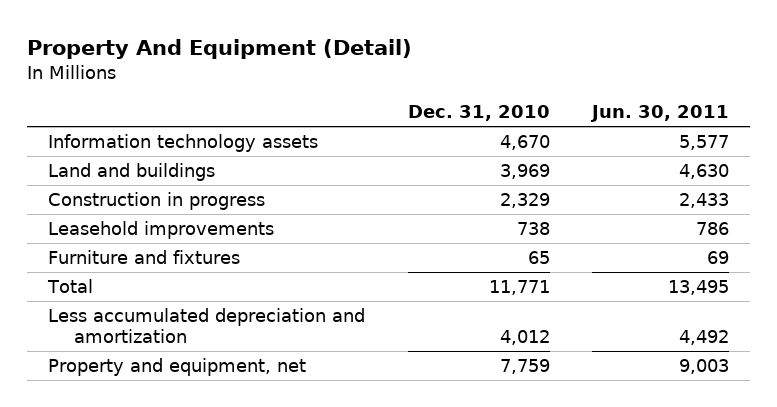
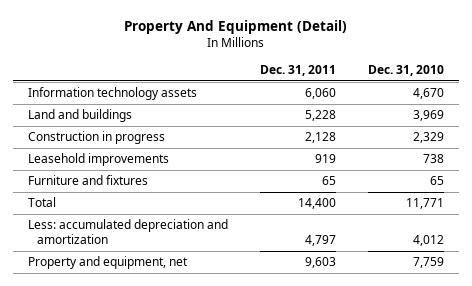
- | Dec. 31, 2010 | Jun. 30, 2011
+ | Dec. 31, 2011 | Dec. 31, 2010
- Less accumulated depreciation and amortization | 4,012 | 4,492
+ Less: accumulated depreciation and amortization | 4,797 | 4,012

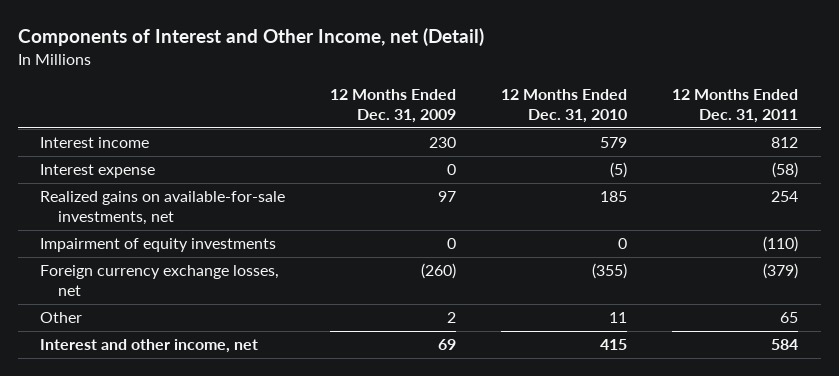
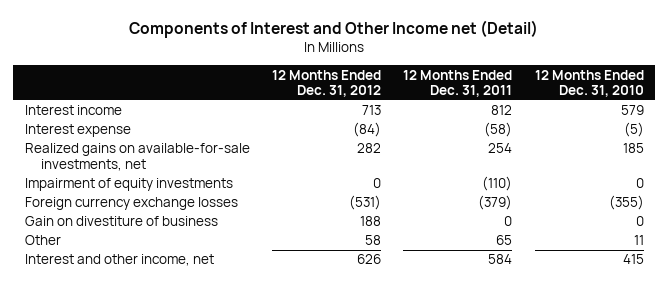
- Components of Interest and Other Income, net (Detail)
+ Components of Interest and Other Income net (Detail)
- | 12 Months Ended Dec. 31, 2009 | 12 Months Ended Dec. 31, 2010 | 12 Months Ended Dec. 31, 2011
+ | 12 Months Ended Dec. 31, 2012 | 12 Months Ended Dec. 31, 2011 | 12 Months Ended Dec. 31, 2010
- Foreign currency exchange losses, net | (260) | (355) | (379)
+ Foreign currency exchange losses | (531) | (379) | (355)
+ Gain on divestiture of business | 188 | 0 | 0

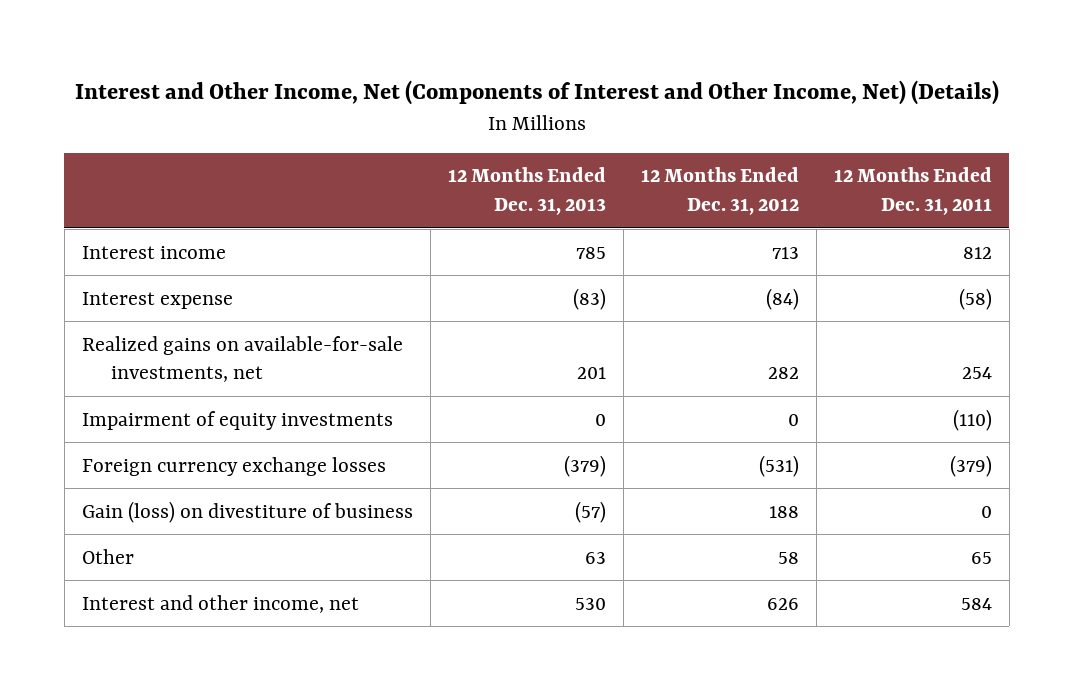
- Components of Interest and Other Income net (Detail)
+ Interest and Other Income, Net (Components of Interest and Other Income, Net) (Details)
- | 12 Months Ended Dec. 31, 2012 | 12 Months Ended Dec. 31, 2011 | 12 Months Ended Dec. 31, 2010
+ | 12 Months Ended Dec. 31, 2013 | 12 Months Ended Dec. 31, 2012 | 12 Months Ended Dec. 31, 2011
- Gain on divestiture of business | 188 | 0 | 0
+ Gain (loss) on divestiture of business | (57) | 188 | 0

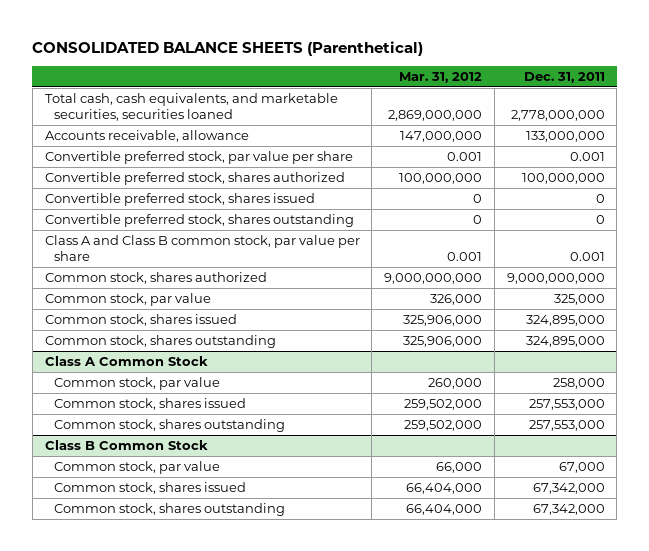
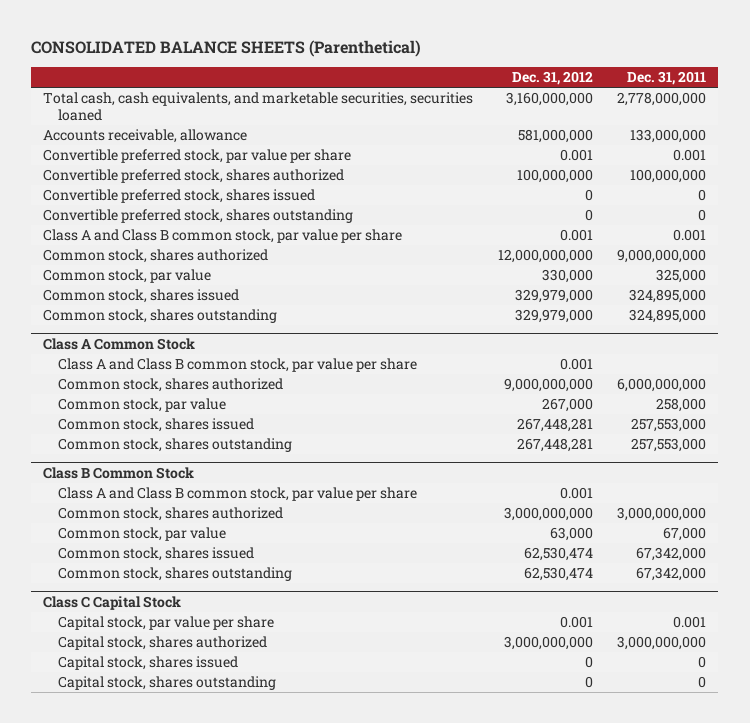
- | Mar. 31, 2012 | Dec. 31, 2011
+ | Dec. 31, 2012 | Dec. 31, 2011
@ Class A Common Stock
+ Class A and Class B common stock, par value per share | 0.001 |
+ Common stock, shares authorized | 9,000,000,000 | 6,000,000,000
@ Class B Common Stock
+ Class A and Class B common stock, par value per share | 0.001 |
+ Common stock, shares authorized | 3,000,000,000 | 3,000,000,000
+ Class C Capital Stock
+ Capital stock, par value per share | 0.001 | 0.001
+ Capital stock, shares authorized | 3,000,000,000 | 3,000,000,000
+ Capital stock, shares issued | 0 | 0
+ Capital stock, shares outstanding | 0 | 0

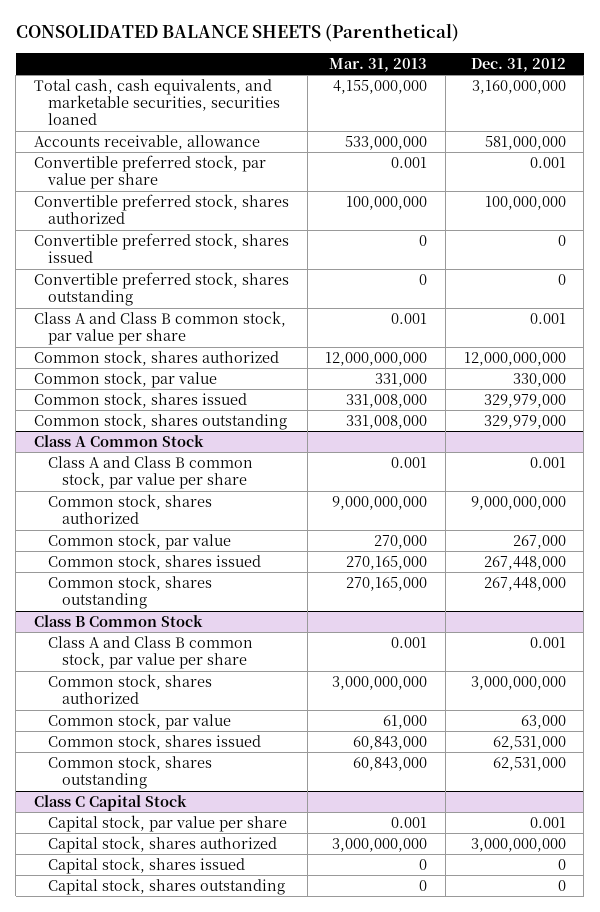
- | Dec. 31, 2012 | Dec. 31, 2011
+ | Mar. 31, 2013 | Dec. 31, 2012
@ Class A Common Stock
- Common stock, shares issued | 267,448,281 | 257,553,000
- Common stock, shares outstanding | 267,448,281 | 257,553,000
+ Common stock, shares issued | 270,165,000 | 267,448,000
+ Common stock, shares outstanding | 270,165,000 | 267,448,000
@ Class B Common Stock
- Common stock, shares issued | 62,530,474 | 67,342,000
- Common stock, shares outstanding | 62,530,474 | 67,342,000
+ Common stock, shares issued | 60,843,000 | 62,531,000
+ Common stock, shares outstanding | 60,843,000 | 62,531,000

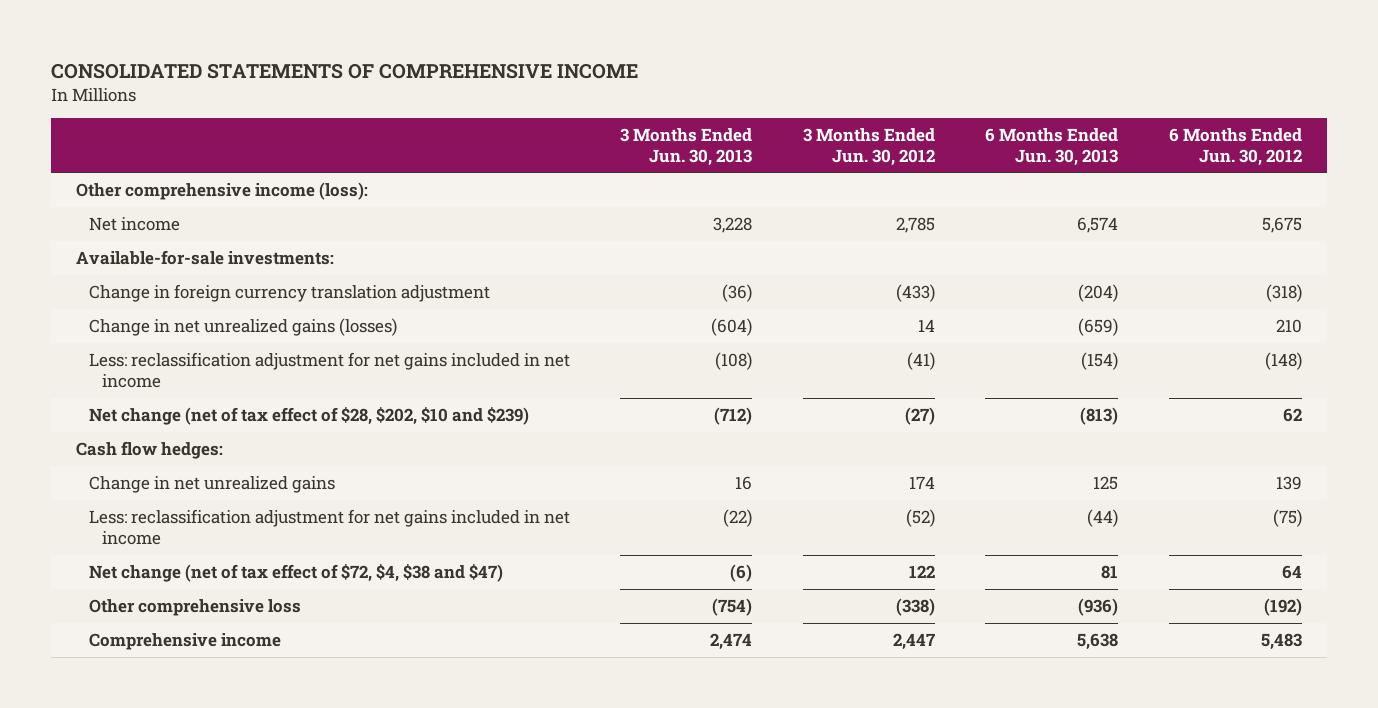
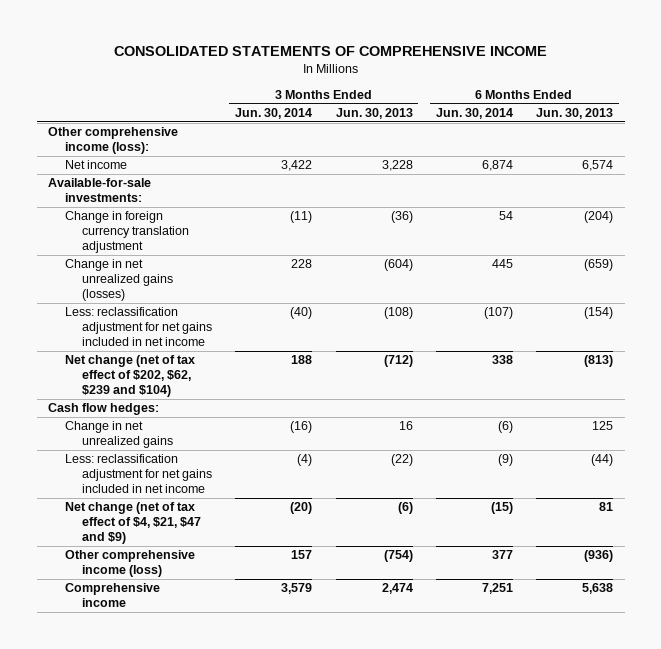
- | 3 Months Ended Jun. 30, 2013 | 3 Months Ended Jun. 30, 2012 | 6 Months Ended Jun. 30, 2013 | 6 Months Ended Jun. 30, 2012
+ | 3 Months Ended Jun. 30, 2014 | 3 Months Ended Jun. 30, 2013 | 6 Months Ended Jun. 30, 2014 | 6 Months Ended Jun. 30, 2013
- Net change (net of tax effect of $28, $202, $10 and $239) | (712) | (27) | (813) | 62
+ Net change (net of tax effect of $202, $62, $239 and $104) | 188 | (712) | 338 | (813)
- Net change (net of tax effect of $72, $4, $38 and $47) | (6) | 122 | 81 | 64
- Other comprehensive loss | (754) | (338) | (936) | (192)
+ Net change (net of tax effect of $4, $21, $47 and $9) | (20) | (6) | (15) | 81
+ Other comprehensive income (loss) | 157 | (754) | 377 | (936)

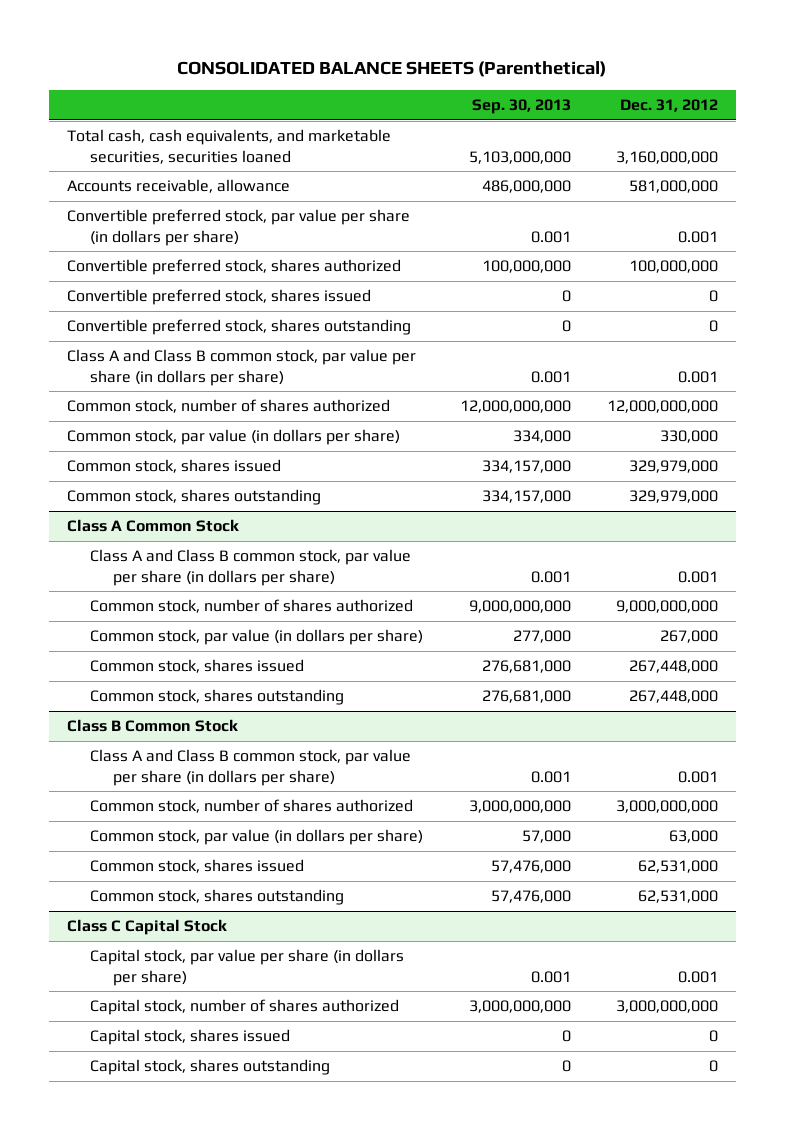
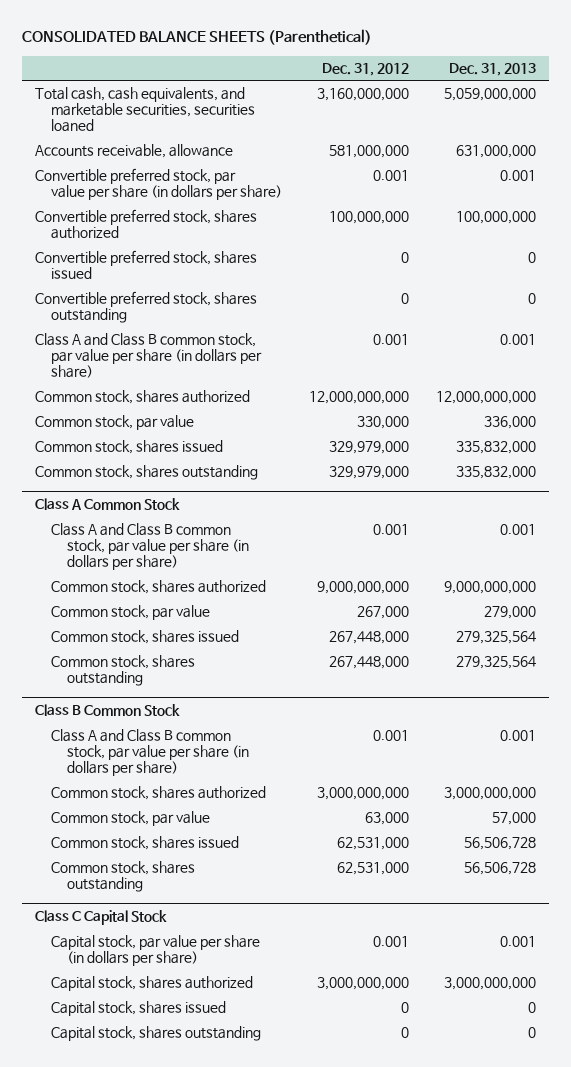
- | Sep. 30, 2013 | Dec. 31, 2012
+ | Dec. 31, 2012 | Dec. 31, 2013
- Common stock, number of shares authorized | 12,000,000,000 | 12,000,000,000
- Common stock, par value (in dollars per share) | 334,000 | 330,000
+ Common stock, shares authorized | 12,000,000,000 | 12,000,000,000
+ Common stock, par value | 330,000 | 336,000
@ Class A Common Stock
- Common stock, number of shares authorized | 9,000,000,000 | 9,000,000,000
- Common stock, par value (in dollars per share) | 277,000 | 267,000
+ Common stock, shares authorized | 9,000,000,000 | 9,000,000,000
+ Common stock, par value | 267,000 | 279,000
@ Class B Common Stock
- Common stock, number of shares authorized | 3,000,000,000 | 3,000,000,000
- Common stock, par value (in dollars per share) | 57,000 | 63,000
+ Common stock, shares authorized | 3,000,000,000 | 3,000,000,000
+ Common stock, par value | 63,000 | 57,000
@ Class C Capital Stock
- Capital stock, number of shares authorized | 3,000,000,000 | 3,000,000,000
+ Capital stock, shares authorized | 3,000,000,000 | 3,000,000,000

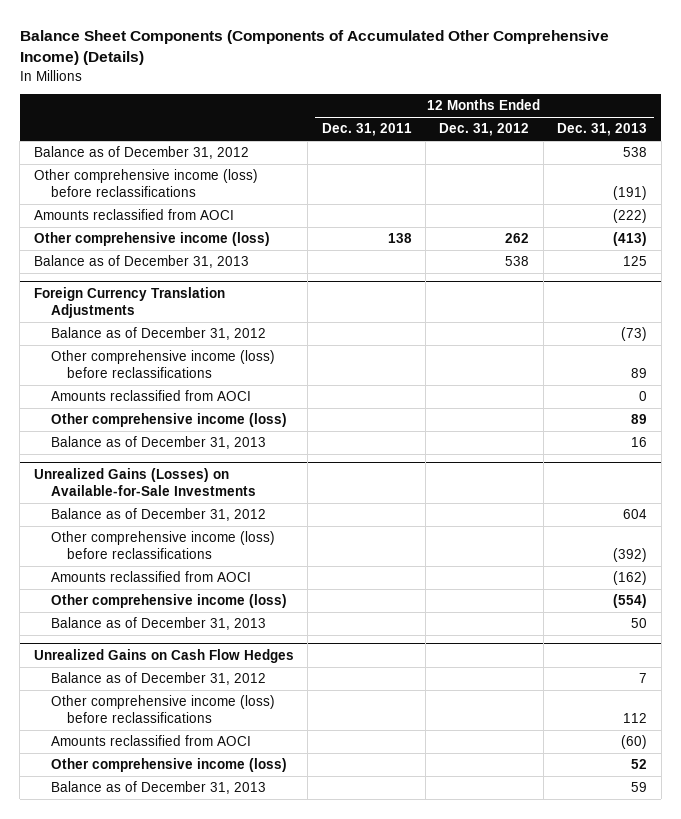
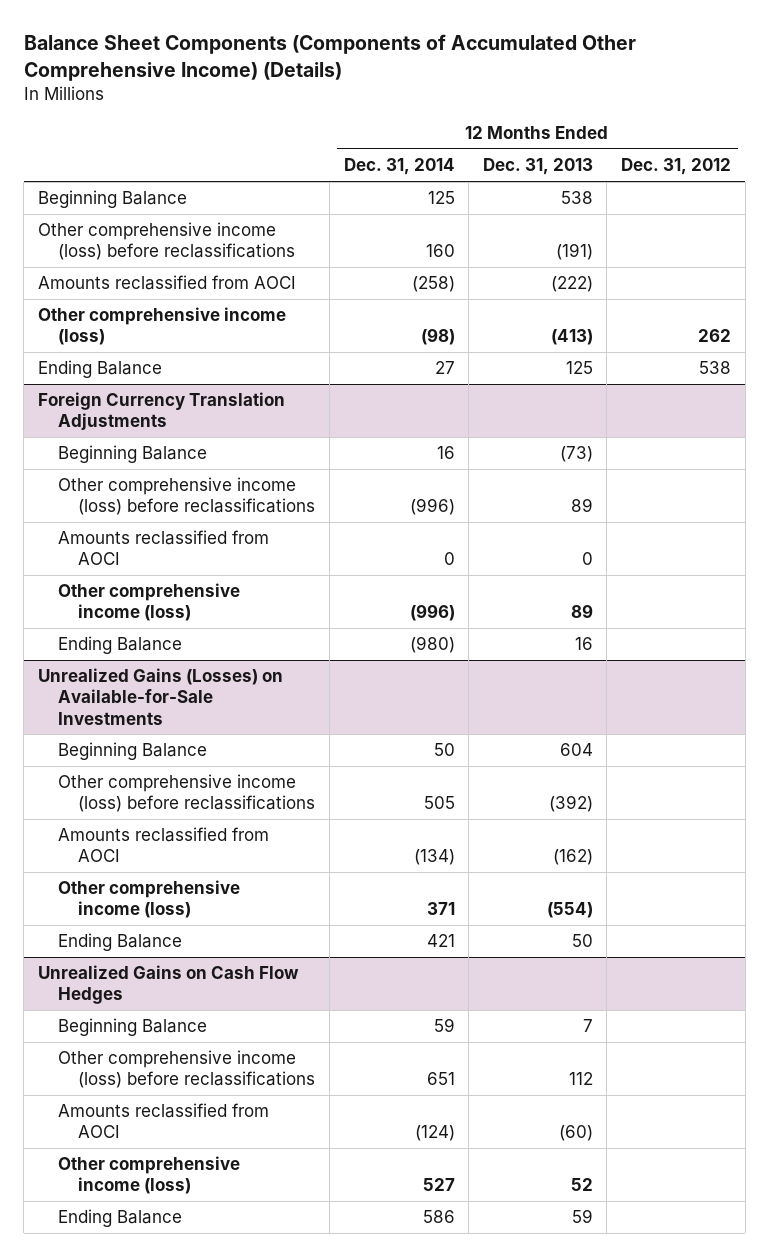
- | 12 Months Ended Dec. 31, 2011 | 12 Months Ended Dec. 31, 2012 | 12 Months Ended Dec. 31, 2013
+ | 12 Months Ended Dec. 31, 2014 | 12 Months Ended Dec. 31, 2013 | 12 Months Ended Dec. 31, 2012
- Balance as of December 31, 2012 | | | 538
+ Beginning Balance | 125 | 538 |
- Balance as of December 31, 2013 | | 538 | 125
+ Ending Balance | 27 | 125 | 538
@ Foreign Currency Translation Adjustments
- Balance as of December 31, 2012 | | | (73)
+ Beginning Balance | 16 | (73) |
- Balance as of December 31, 2013 | | | 16
+ Ending Balance | (980) | 16 |
@ Unrealized Gains (Losses) on Available-for-Sale Investments
- Balance as of December 31, 2012 | | | 604
+ Beginning Balance | 50 | 604 |
- Balance as of December 31, 2013 | | | 50
+ Ending Balance | 421 | 50 |
@ Unrealized Gains on Cash Flow Hedges
- Balance as of December 31, 2012 | | | 7
+ Beginning Balance | 59 | 7 |
- Balance as of December 31, 2013 | | | 59
+ Ending Balance | 586 | 59 |

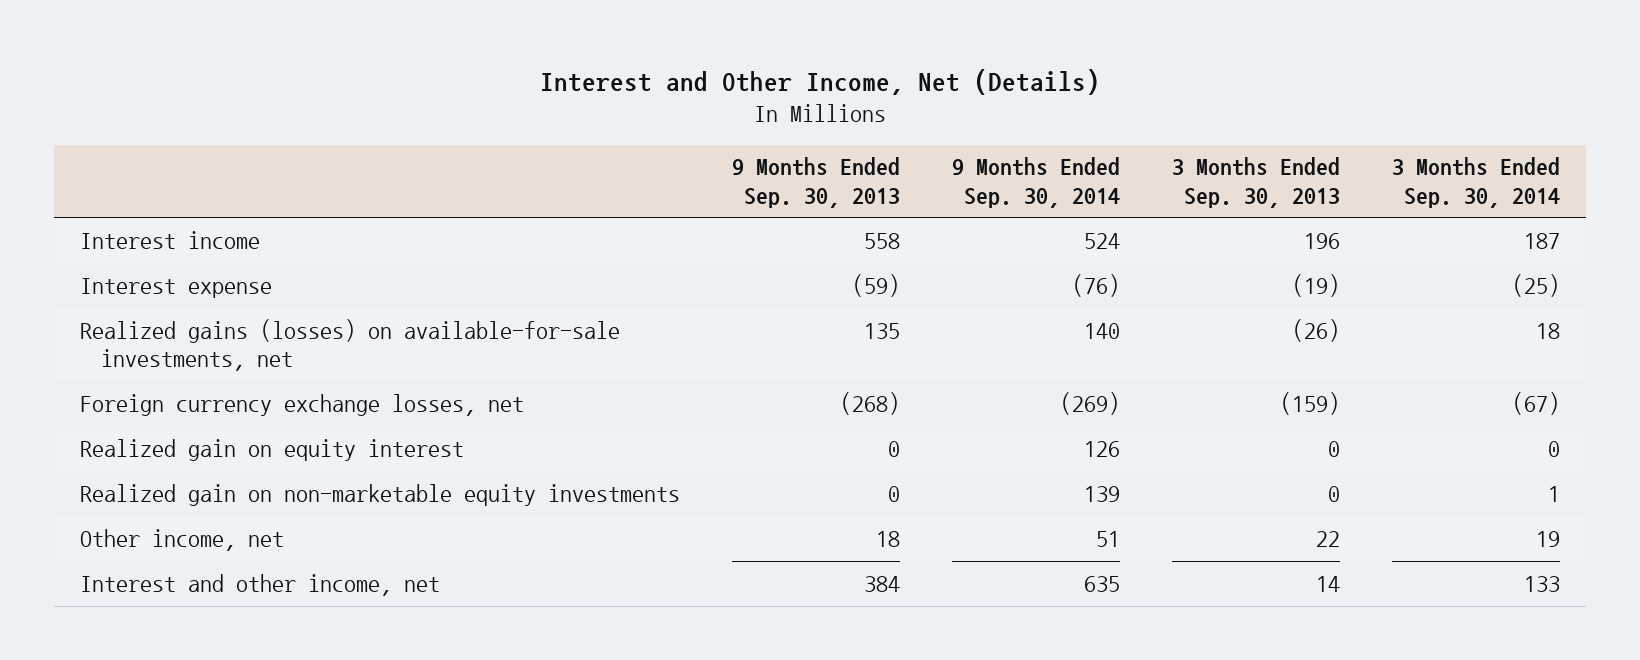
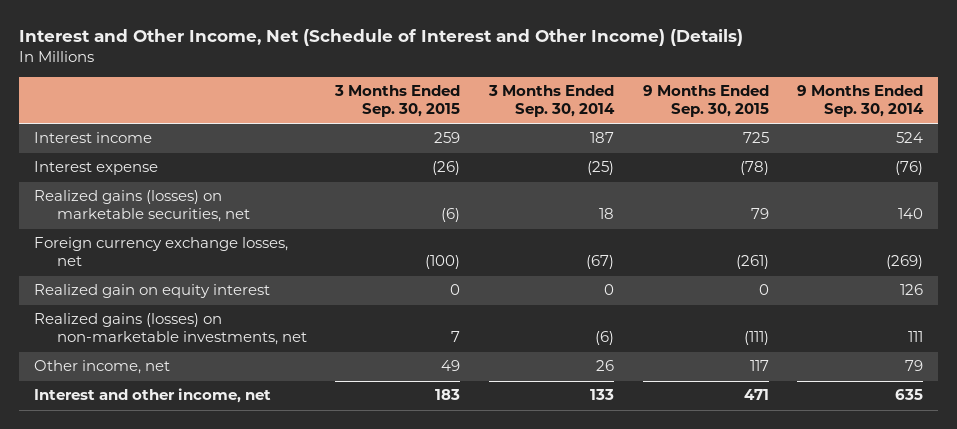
- Interest and Other Income, Net (Details)
+ Interest and Other Income, Net (Schedule of Interest and Other Income) (Details)
- | 9 Months Ended Sep. 30, 2013 | 9 Months Ended Sep. 30, 2014 | 3 Months Ended Sep. 30, 2013 | 3 Months Ended Sep. 30, 2014
+ | 3 Months Ended Sep. 30, 2015 | 3 Months Ended Sep. 30, 2014 | 9 Months Ended Sep. 30, 2015 | 9 Months Ended Sep. 30, 2014
- Realized gains (losses) on available-for-sale investments, net | 135 | 140 | (26) | 18
+ Realized gains (losses) on marketable securities, net | (6) | 18 | 79 | 140
- Realized gain on non-marketable equity investments | 0 | 139 | 0 | 1
- Other income, net | 18 | 51 | 22 | 19
+ Realized gains (losses) on non-marketable investments, net | 7 | (6) | (111) | 111
+ Other income, net | 49 | 26 | 117 | 79

